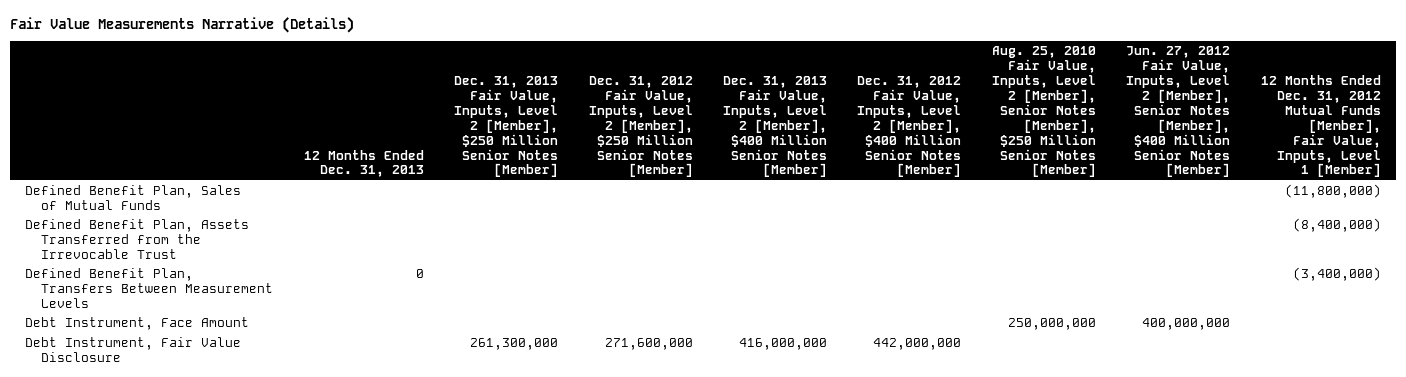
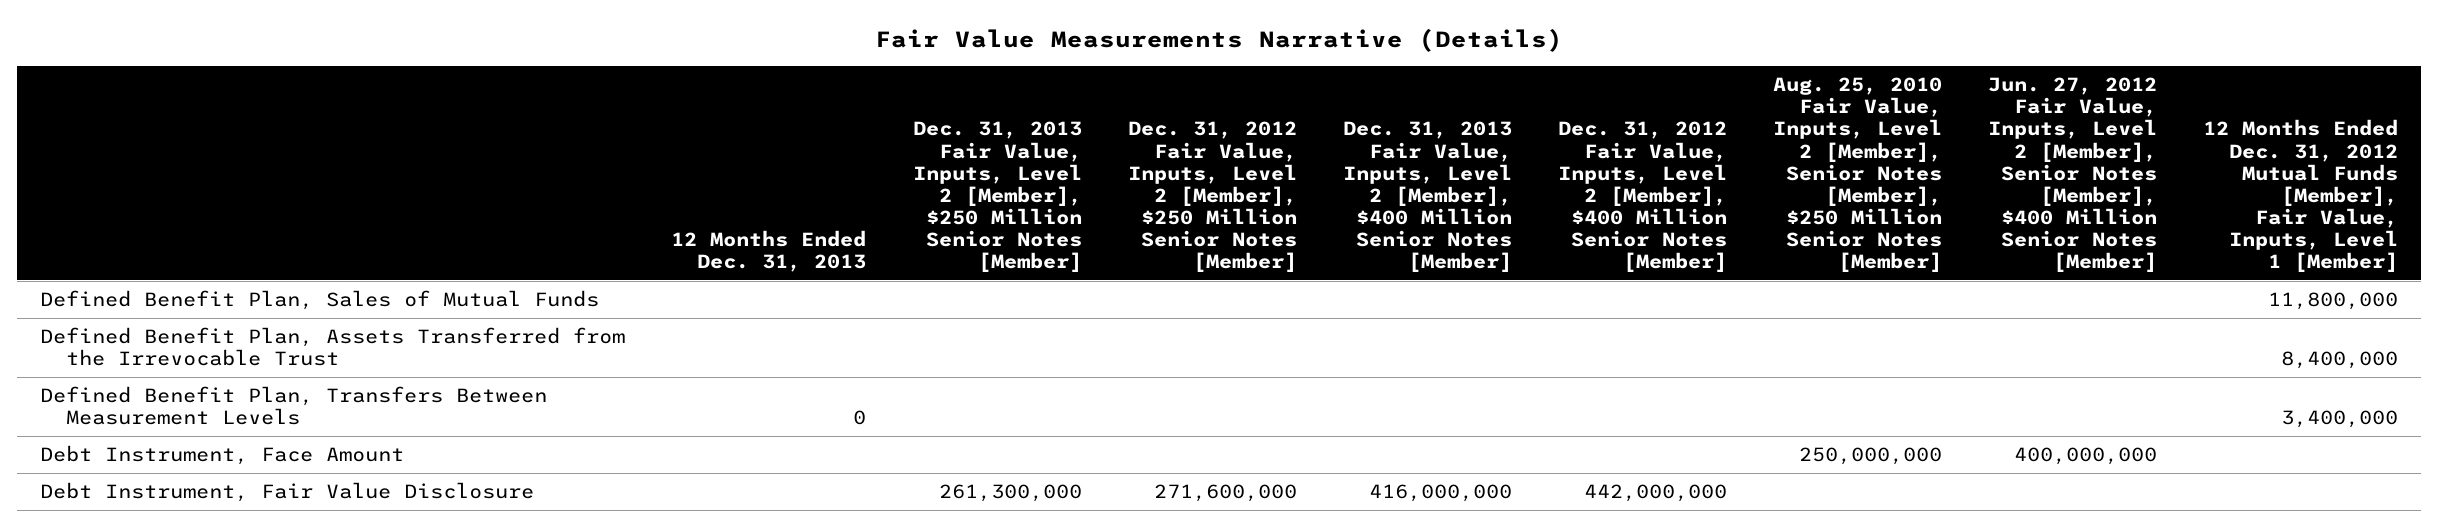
- Defined Benefit Plan, Sales of Mutual Funds | | | | | | | | (11,800,000)
- Defined Benefit Plan, Assets Transferred from the Irrevocable Trust | | | | | | | | (8,400,000)
- Defined Benefit Plan, Transfers Between Measurement Levels | 0 | | | | | | | (3,400,000)
+ Defined Benefit Plan, Sales of Mutual Funds | | | | | | | | 11,800,000
+ Defined Benefit Plan, Assets Transferred from the Irrevocable Trust | | | | | | | | 8,400,000
+ Defined Benefit Plan, Transfers Between Measurement Levels | 0 | | | | | | | 3,400,000

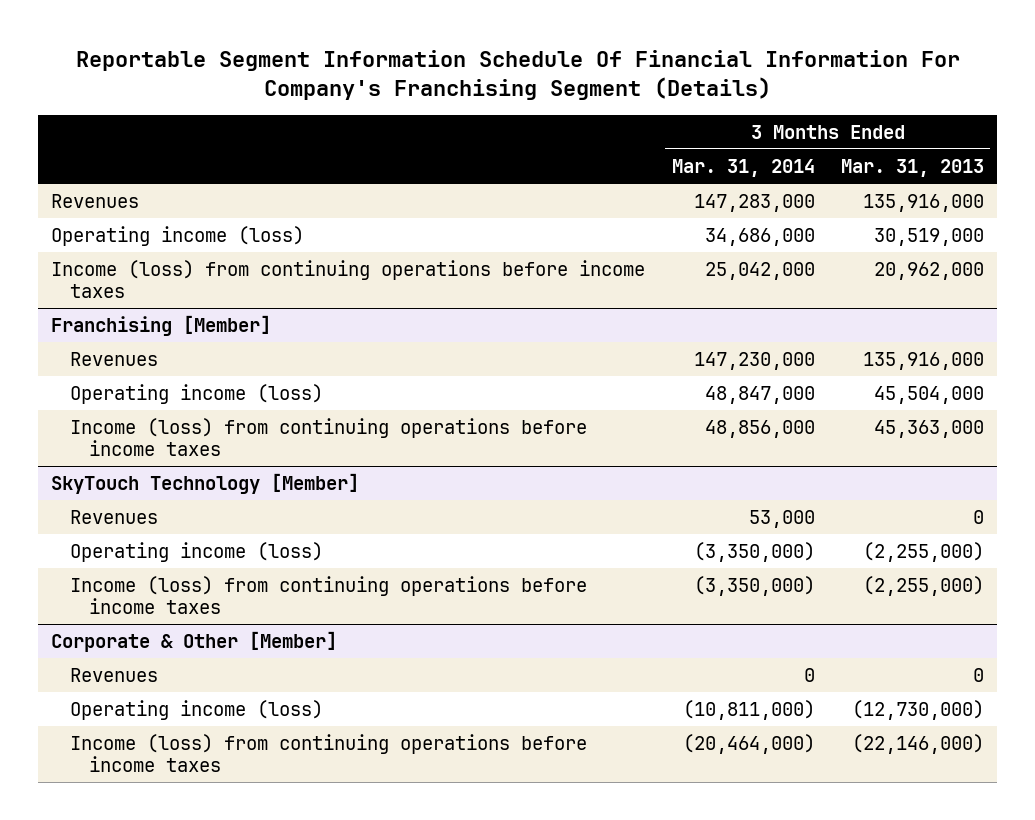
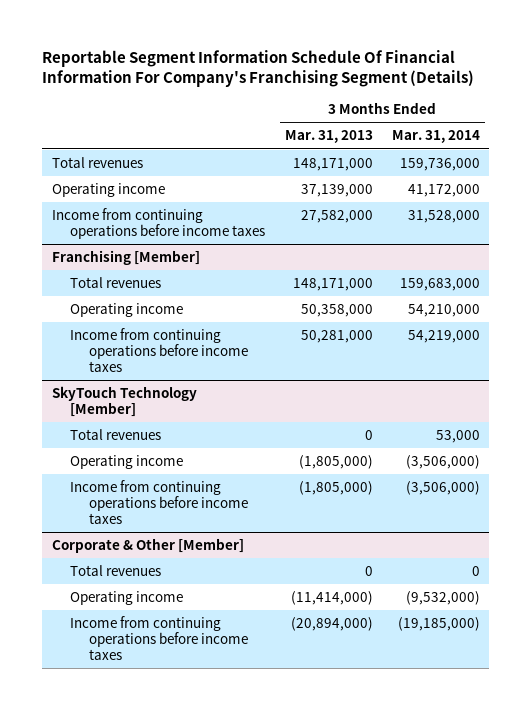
- | 3 Months Ended Mar. 31, 2014 | 3 Months Ended Mar. 31, 2013
+ | 3 Months Ended Mar. 31, 2013 | 3 Months Ended Mar. 31, 2014
- Revenues | 147,283,000 | 135,916,000
- Operating income (loss) | 34,686,000 | 30,519,000
- Income (loss) from continuing operations before income taxes | 25,042,000 | 20,962,000
+ Total revenues | 148,171,000 | 159,736,000
+ Operating income | 37,139,000 | 41,172,000
+ Income from continuing operations before income taxes | 27,582,000 | 31,528,000
@ Franchising [Member]
- Revenues | 147,230,000 | 135,916,000
- Operating income (loss) | 48,847,000 | 45,504,000
- Income (loss) from continuing operations before income taxes | 48,856,000 | 45,363,000
+ Total revenues | 148,171,000 | 159,683,000
+ Operating income | 50,358,000 | 54,210,000
+ Income from continuing operations before income taxes | 50,281,000 | 54,219,000
@ SkyTouch Technology [Member]
- Revenues | 53,000 | 0
- Operating income (loss) | (3,350,000) | (2,255,000)
- Income (loss) from continuing operations before income taxes | (3,350,000) | (2,255,000)
+ Total revenues | 0 | 53,000
+ Operating income | (1,805,000) | (3,506,000)
+ Income from continuing operations before income taxes | (1,805,000) | (3,506,000)
@ Corporate & Other [Member]
- Revenues | 0 | 0
- Operating income (loss) | (10,811,000) | (12,730,000)
- Income (loss) from continuing operations before income taxes | (20,464,000) | (22,146,000)
+ Total revenues | 0 | 0
+ Operating income | (11,414,000) | (9,532,000)
+ Income from continuing operations before income taxes | (20,894,000) | (19,185,000)

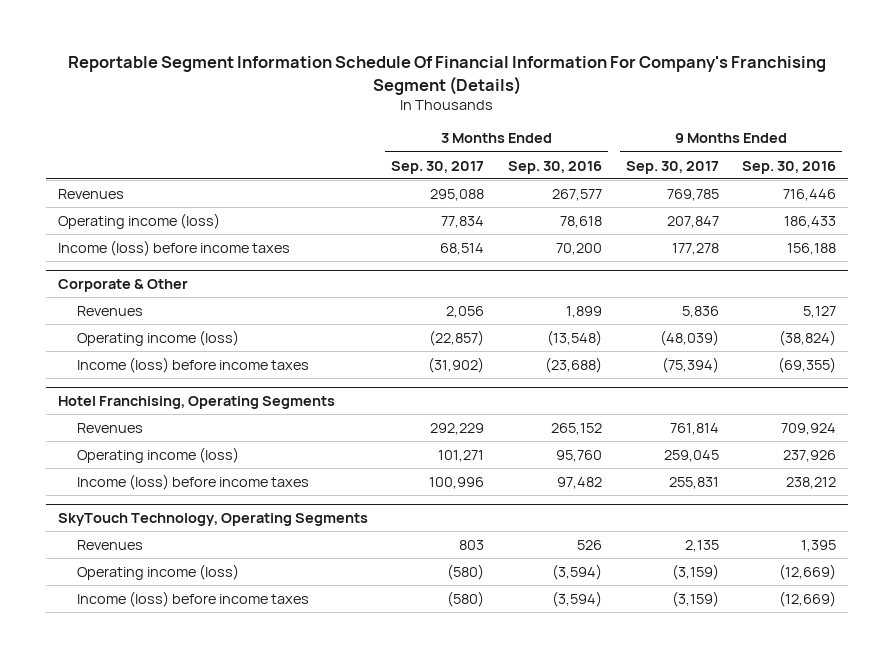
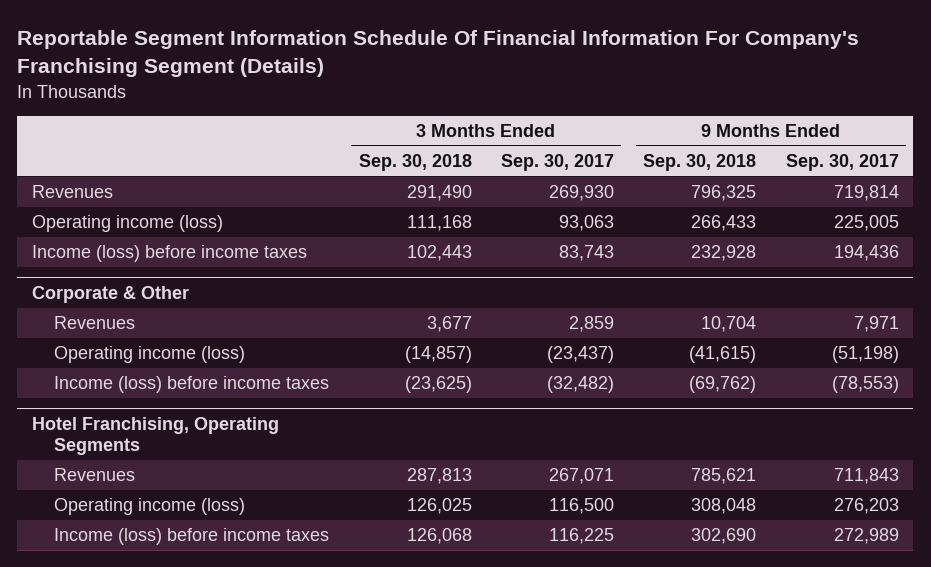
- | 3 Months Ended Sep. 30, 2017 | 3 Months Ended Sep. 30, 2016 | 9 Months Ended Sep. 30, 2017 | 9 Months Ended Sep. 30, 2016
+ | 3 Months Ended Sep. 30, 2018 | 3 Months Ended Sep. 30, 2017 | 9 Months Ended Sep. 30, 2018 | 9 Months Ended Sep. 30, 2017
- Revenues | 295,088 | 267,577 | 769,785 | 716,446
- Operating income (loss) | 77,834 | 78,618 | 207,847 | 186,433
- Income (loss) before income taxes | 68,514 | 70,200 | 177,278 | 156,188
+ Revenues | 291,490 | 269,930 | 796,325 | 719,814
+ Operating income (loss) | 111,168 | 93,063 | 266,433 | 225,005
+ Income (loss) before income taxes | 102,443 | 83,743 | 232,928 | 194,436
@ Corporate & Other
- Revenues | 2,056 | 1,899 | 5,836 | 5,127
- Operating income (loss) | (22,857) | (13,548) | (48,039) | (38,824)
- Income (loss) before income taxes | (31,902) | (23,688) | (75,394) | (69,355)
+ Revenues | 3,677 | 2,859 | 10,704 | 7,971
+ Operating income (loss) | (14,857) | (23,437) | (41,615) | (51,198)
+ Income (loss) before income taxes | (23,625) | (32,482) | (69,762) | (78,553)
@ Hotel Franchising, Operating Segments
- Revenues | 292,229 | 265,152 | 761,814 | 709,924
- Operating income (loss) | 101,271 | 95,760 | 259,045 | 237,926
- Income (loss) before income taxes | 100,996 | 97,482 | 255,831 | 238,212
- SkyTouch Technology, Operating Segments
- Revenues | 803 | 526 | 2,135 | 1,395
- Operating income (loss) | (580) | (3,594) | (3,159) | (12,669)
- Income (loss) before income taxes | (580) | (3,594) | (3,159) | (12,669)
@ Hotel Franchising, Operating Segments
+ Revenues | 287,813 | 267,071 | 785,621 | 711,843
+ Operating income (loss) | 126,025 | 116,500 | 308,048 | 276,203
+ Income (loss) before income taxes | 126,068 | 116,225 | 302,690 | 272,989

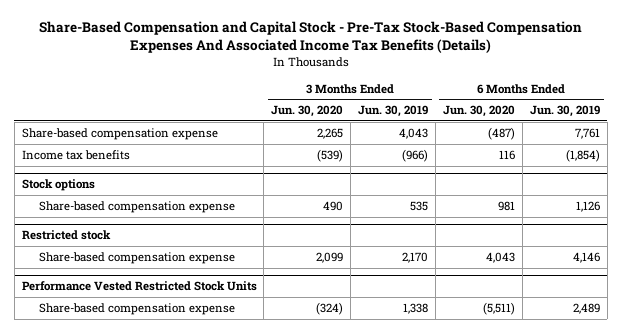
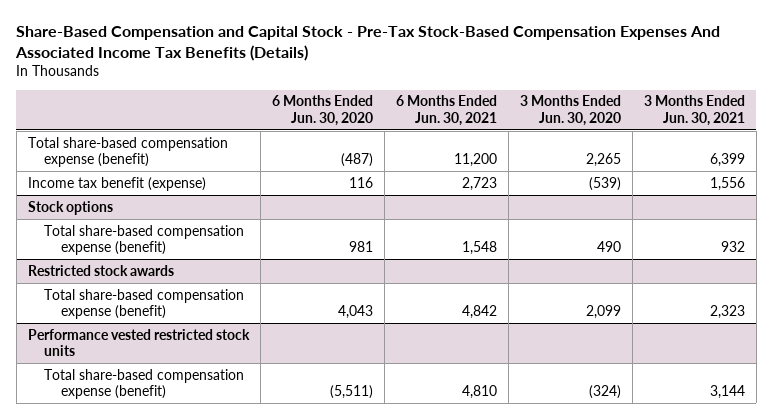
- | 3 Months Ended Jun. 30, 2020 | 3 Months Ended Jun. 30, 2019 | 6 Months Ended Jun. 30, 2020 | 6 Months Ended Jun. 30, 2019
+ | 6 Months Ended Jun. 30, 2020 | 6 Months Ended Jun. 30, 2021 | 3 Months Ended Jun. 30, 2020 | 3 Months Ended Jun. 30, 2021
- Share-based compensation expense | 2,265 | 4,043 | (487) | 7,761
- Income tax benefits | (539) | (966) | 116 | (1,854)
+ Total share-based compensation expense (benefit) | (487) | 11,200 | 2,265 | 6,399
+ Income tax benefit (expense) | 116 | 2,723 | (539) | 1,556
@ Stock options
- Share-based compensation expense | 490 | 535 | 981 | 1,126
- Restricted stock
- Share-based compensation expense | 2,099 | 2,170 | 4,043 | 4,146
- Performance Vested Restricted Stock Units
- Share-based compensation expense | (324) | 1,338 | (5,511) | 2,489
@ Stock options
+ Total share-based compensation expense (benefit) | 981 | 1,548 | 490 | 932
+ Restricted stock awards
+ Total share-based compensation expense (benefit) | 4,043 | 4,842 | 2,099 | 2,323
+ Performance vested restricted stock units
+ Total share-based compensation expense (benefit) | (5,511) | 4,810 | (324) | 3,144

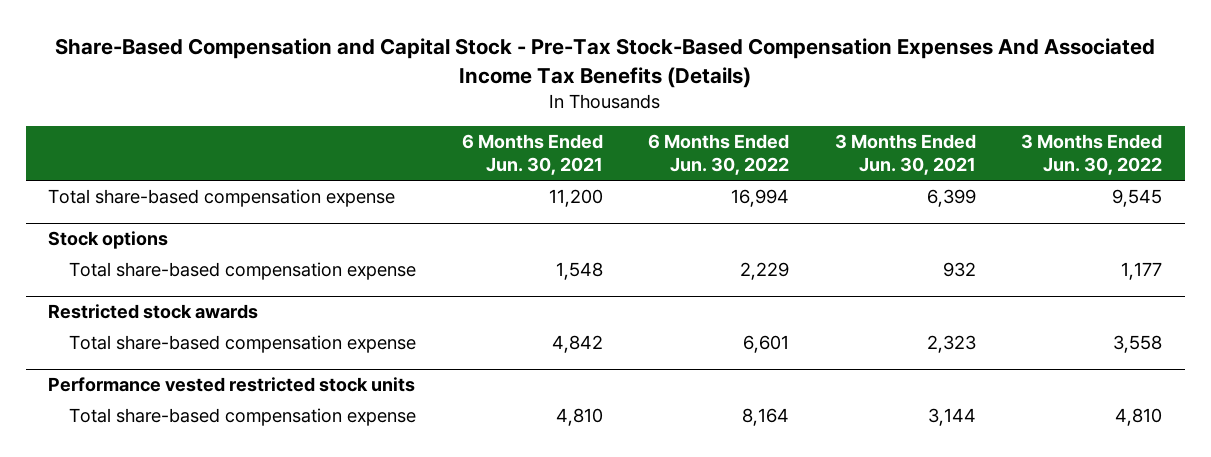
- | 6 Months Ended Jun. 30, 2020 | 6 Months Ended Jun. 30, 2021 | 3 Months Ended Jun. 30, 2020 | 3 Months Ended Jun. 30, 2021
+ | 6 Months Ended Jun. 30, 2021 | 6 Months Ended Jun. 30, 2022 | 3 Months Ended Jun. 30, 2021 | 3 Months Ended Jun. 30, 2022
- Total share-based compensation expense (benefit) | (487) | 11,200 | 2,265 | 6,399
- Income tax benefit (expense) | 116 | 2,723 | (539) | 1,556
+ Total share-based compensation expense | 11,200 | 16,994 | 6,399 | 9,545
@ Stock options
- Total share-based compensation expense (benefit) | 981 | 1,548 | 490 | 932
+ Total share-based compensation expense | 1,548 | 2,229 | 932 | 1,177
@ Restricted stock awards
- Total share-based compensation expense (benefit) | 4,043 | 4,842 | 2,099 | 2,323
+ Total share-based compensation expense | 4,842 | 6,601 | 2,323 | 3,558
@ Performance vested restricted stock units
- Total share-based compensation expense (benefit) | (5,511) | 4,810 | (324) | 3,144
+ Total share-based compensation expense | 4,810 | 8,164 | 3,144 | 4,810

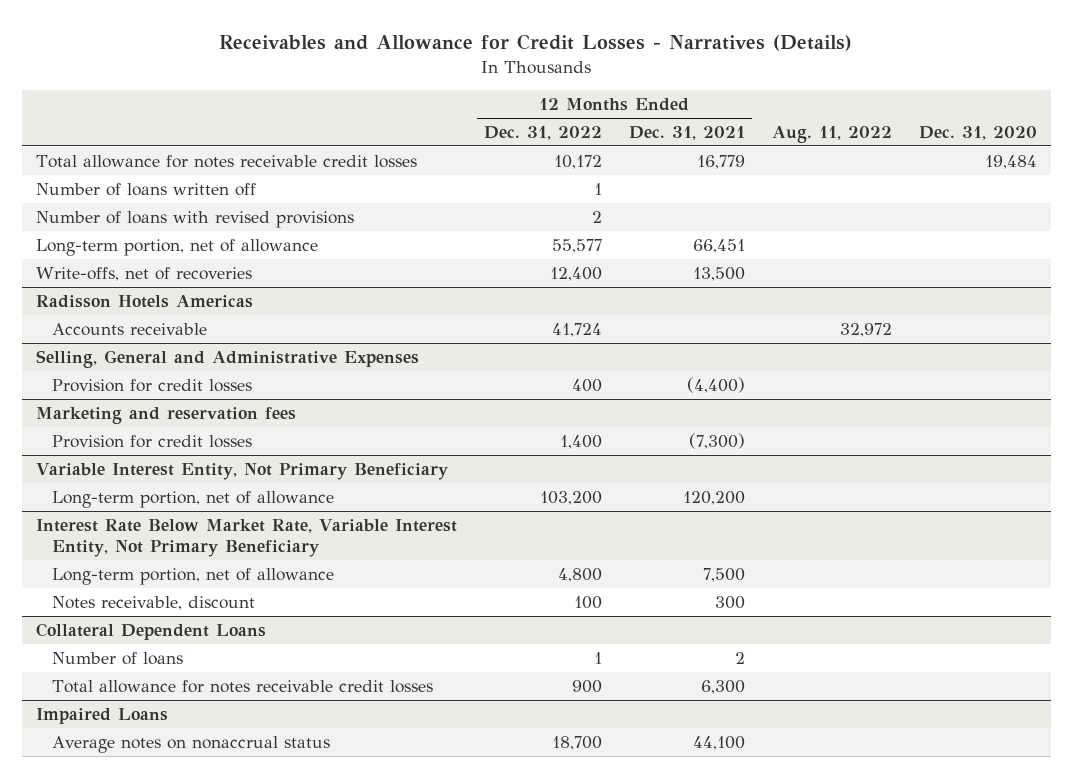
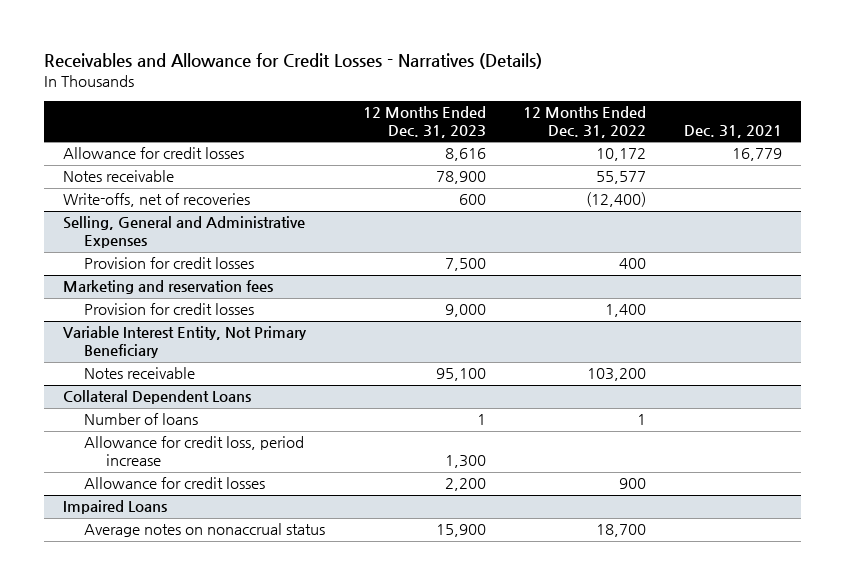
- | 12 Months Ended Dec. 31, 2022 | 12 Months Ended Dec. 31, 2021 | Aug. 11, 2022 | Dec. 31, 2020
+ | 12 Months Ended Dec. 31, 2023 | 12 Months Ended Dec. 31, 2022 | Dec. 31, 2021
- Total allowance for notes receivable credit losses | 10,172 | 16,779 | | 19,484
- Number of loans written off | 1 | | |
- Number of loans with revised provisions | 2 | | |
- Long-term portion, net of allowance | 55,577 | 66,451 | |
- Write-offs, net of recoveries | 12,400 | 13,500 | |
- Radisson Hotels Americas
- Accounts receivable | 41,724 | | 32,972 |
+ Allowance for credit losses | 8,616 | 10,172 | 16,779
+ Notes receivable | 78,900 | 55,577 |
+ Write-offs, net of recoveries | 600 | (12,400) |
@ Variable Interest Entity, Not Primary Beneficiary
- Long-term portion, net of allowance | 103,200 | 120,200 | |
- Interest Rate Below Market Rate, Variable Interest Entity, Not Primary Beneficiary
- Long-term portion, net of allowance | 4,800 | 7,500 | |
- Notes receivable, discount | 100 | 300 | |
@ Variable Interest Entity, Not Primary Beneficiary
+ Notes receivable | 95,100 | 103,200 |
@ Collateral Dependent Loans
- Total allowance for notes receivable credit losses | 900 | 6,300 | |
+ Allowance for credit loss, period increase | 1,300 | |
+ Allowance for credit losses | 2,200 | 900 |

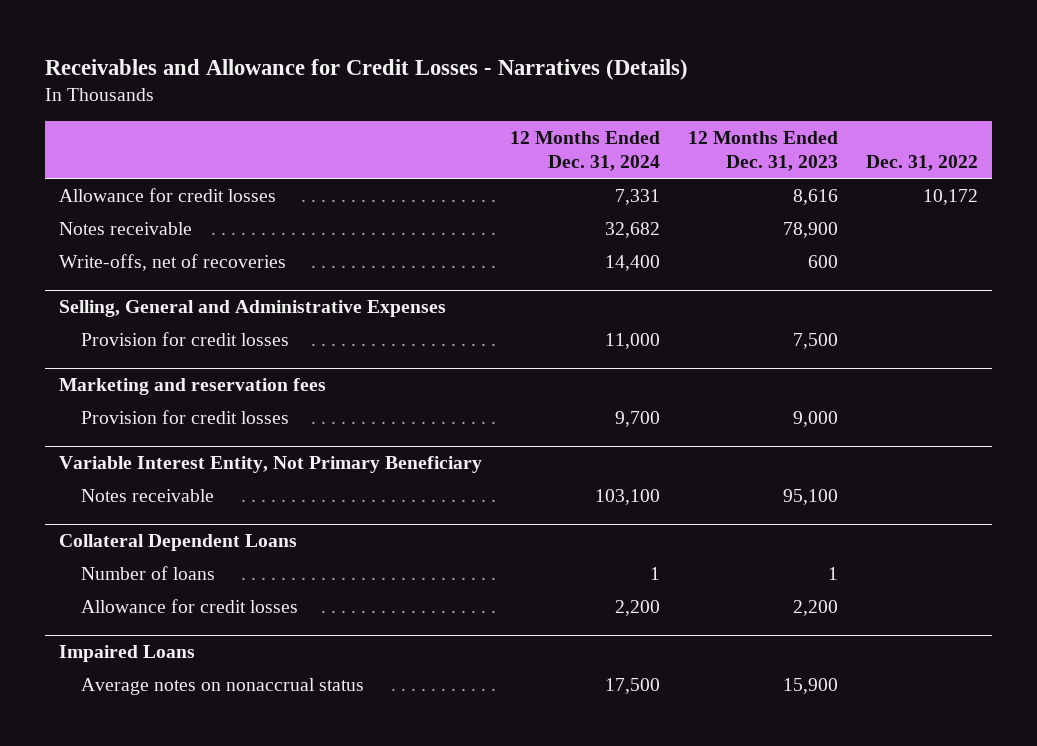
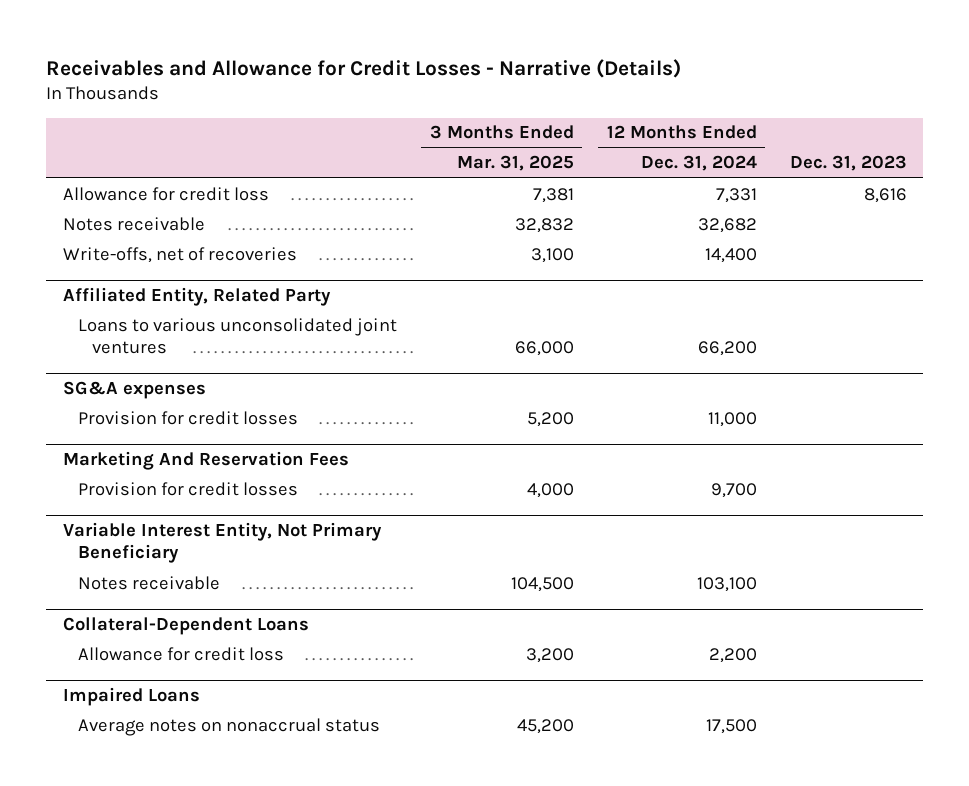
- Receivables and Allowance for Credit Losses - Narratives (Details)
+ Receivables and Allowance for Credit Losses - Narrative (Details)
- | 12 Months Ended Dec. 31, 2024 | 12 Months Ended Dec. 31, 2023 | Dec. 31, 2022
+ | 3 Months Ended Mar. 31, 2025 | 12 Months Ended Dec. 31, 2024 | Dec. 31, 2023
- Allowance for credit losses | 7,331 | 8,616 | 10,172
+ Allowance for credit loss | 7,381 | 7,331 | 8,616
- Selling, General and Administrative Expenses
+ Affiliated Entity, Related Party
+ Loans to various unconsolidated joint ventures | 66,000 | 66,200 |
+ SG&A expenses
- Marketing and reservation fees
+ Marketing And Reservation Fees
- Collateral Dependent Loans
- Number of loans | 1 | 1 |
- Allowance for credit losses | 2,200 | 2,200 |
+ Collateral-Dependent Loans
+ Allowance for credit loss | 3,200 | 2,200 |

